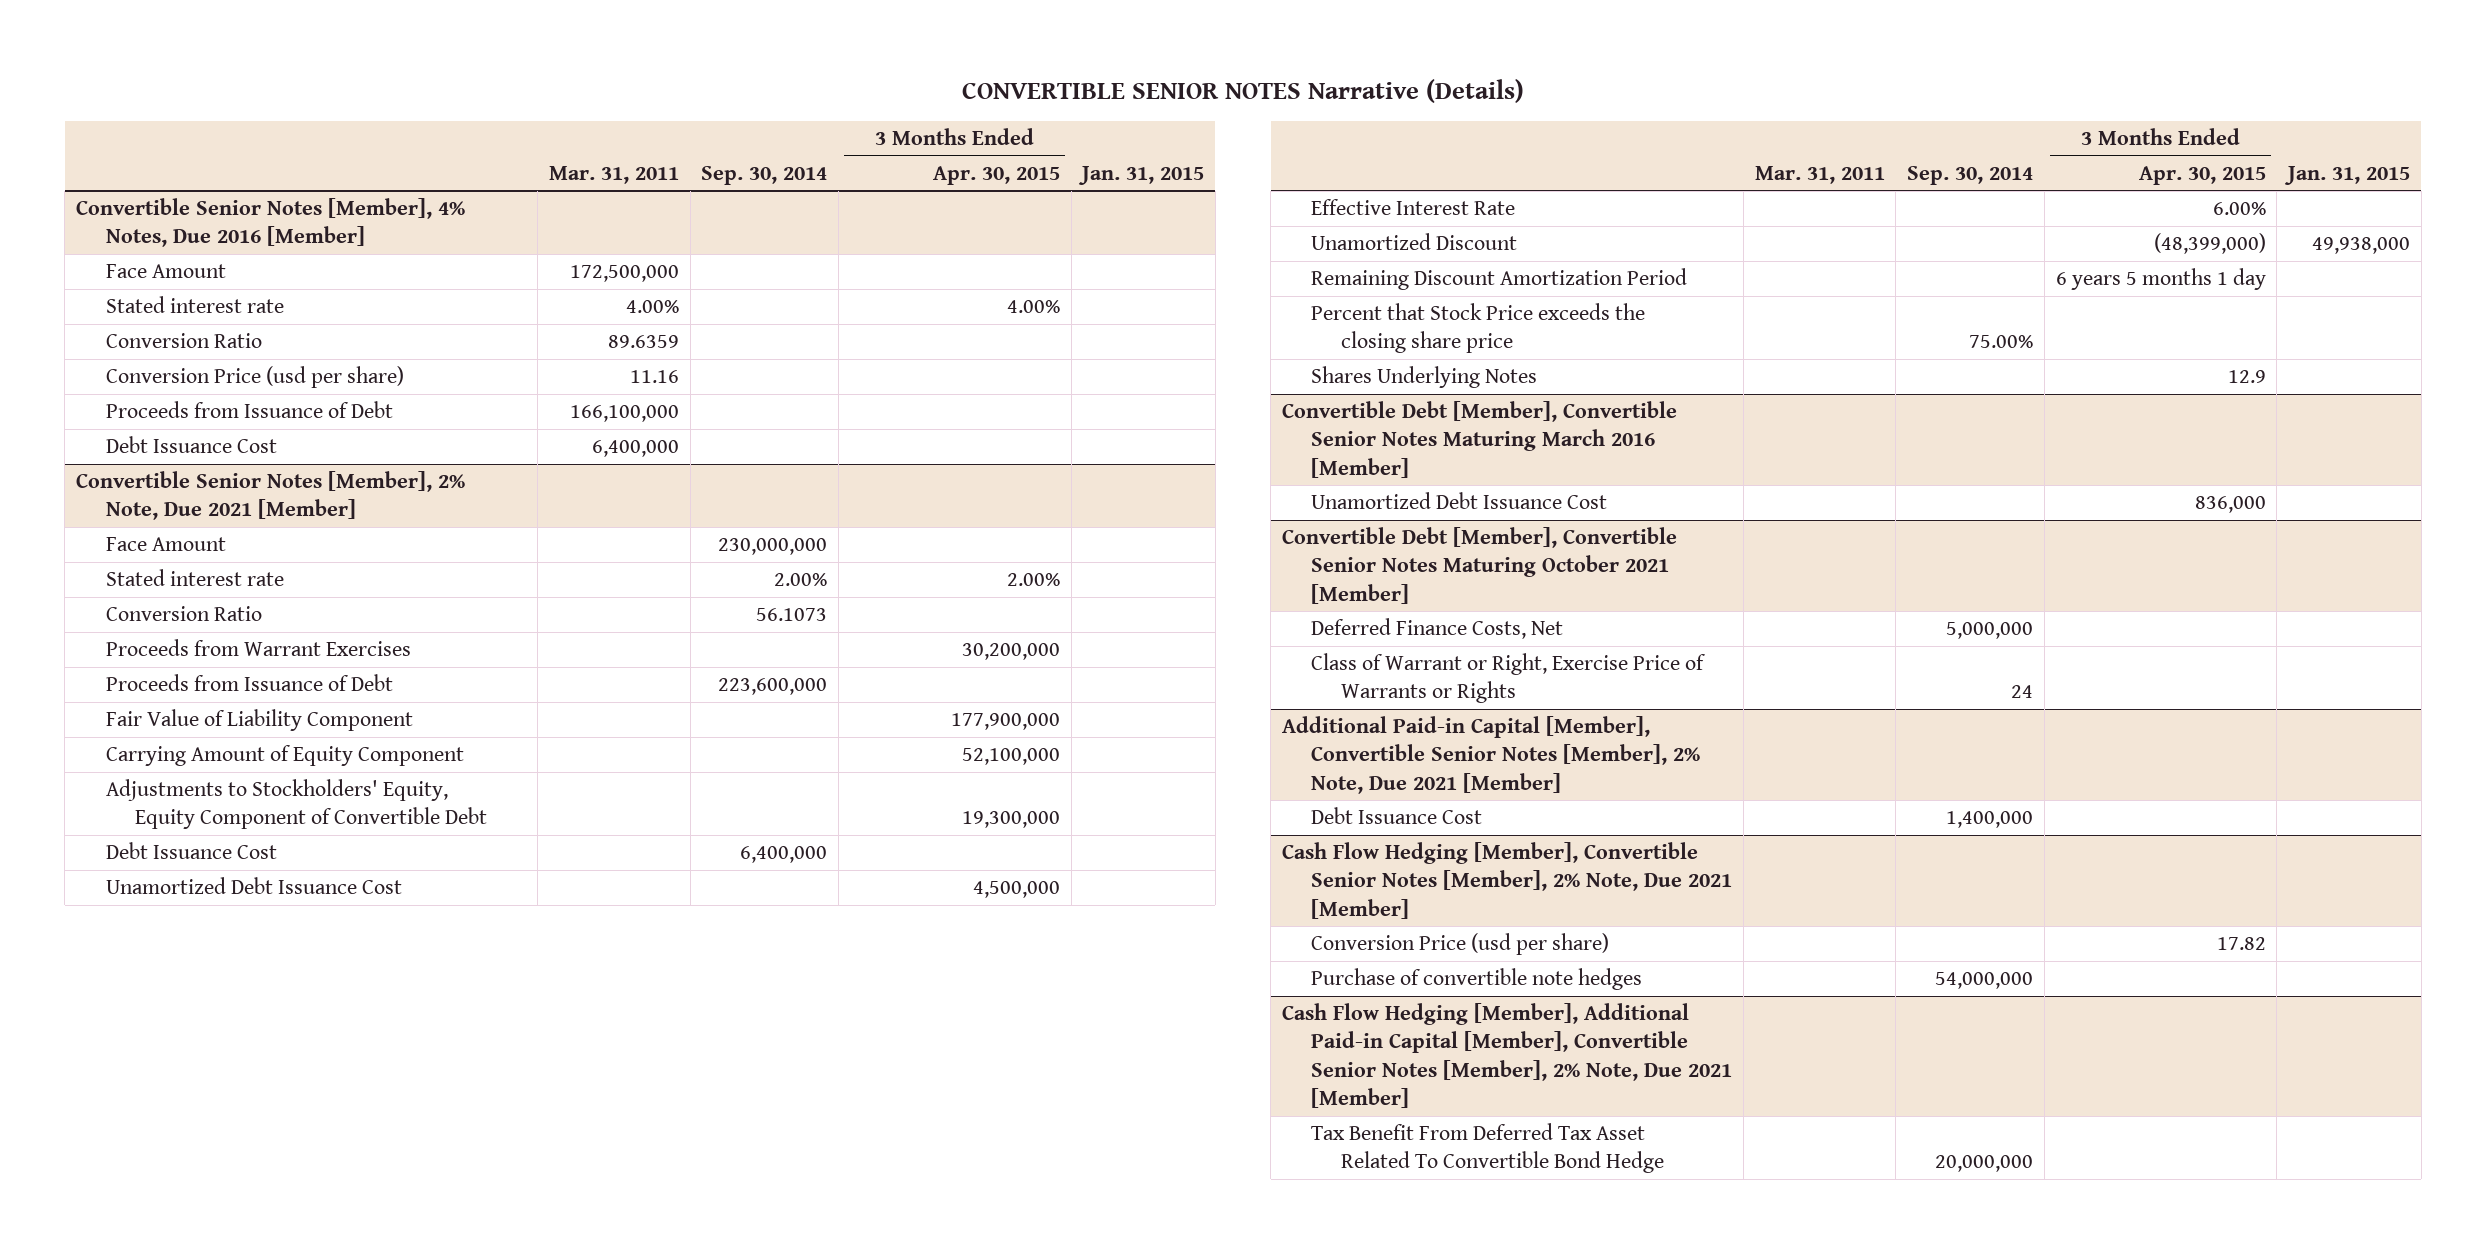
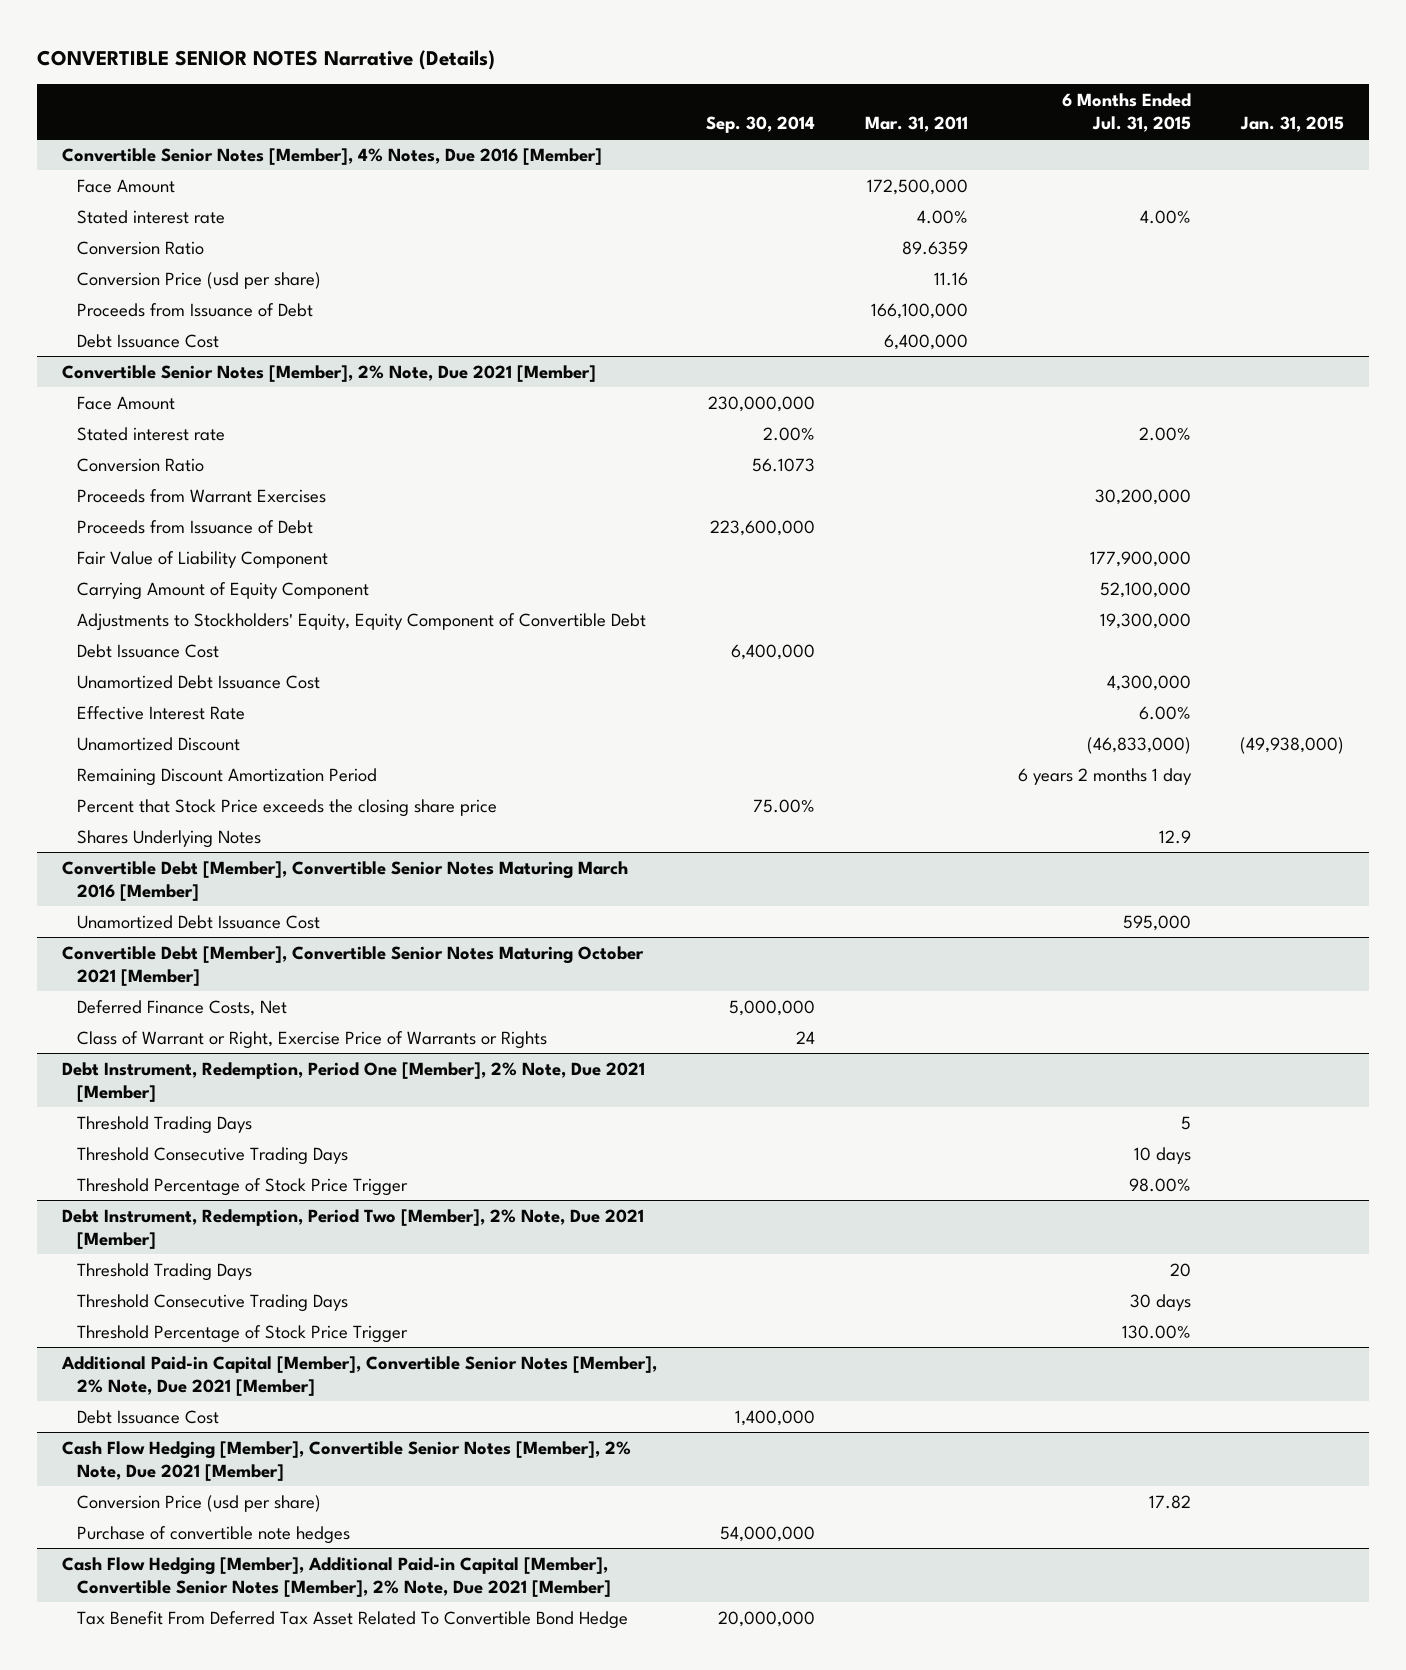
- | Mar. 31, 2011 | Sep. 30, 2014 | 3 Months Ended Apr. 30, 2015 | Jan. 31, 2015
+ | Sep. 30, 2014 | Mar. 31, 2011 | 6 Months Ended Jul. 31, 2015 | Jan. 31, 2015
@ Convertible Senior Notes [Member], 2% Note, Due 2021 [Member]
- Unamortized Discount | | | (48,399,000) | 49,938,000
+ Unamortized Discount | | | (46,833,000) | (49,938,000)
+ Debt Instrument, Redemption, Period One [Member], 2% Note, Due 2021 [Member]
+ Threshold Trading Days | | | 5 |
+ Threshold Consecutive Trading Days | | | 10 days |
+ Threshold Percentage of Stock Price Trigger | | | 98.00% |
+ Debt Instrument, Redemption, Period Two [Member], 2% Note, Due 2021 [Member]
+ Threshold Trading Days | | | 20 |
+ Threshold Consecutive Trading Days | | | 30 days |
+ Threshold Percentage of Stock Price Trigger | | | 130.00% |

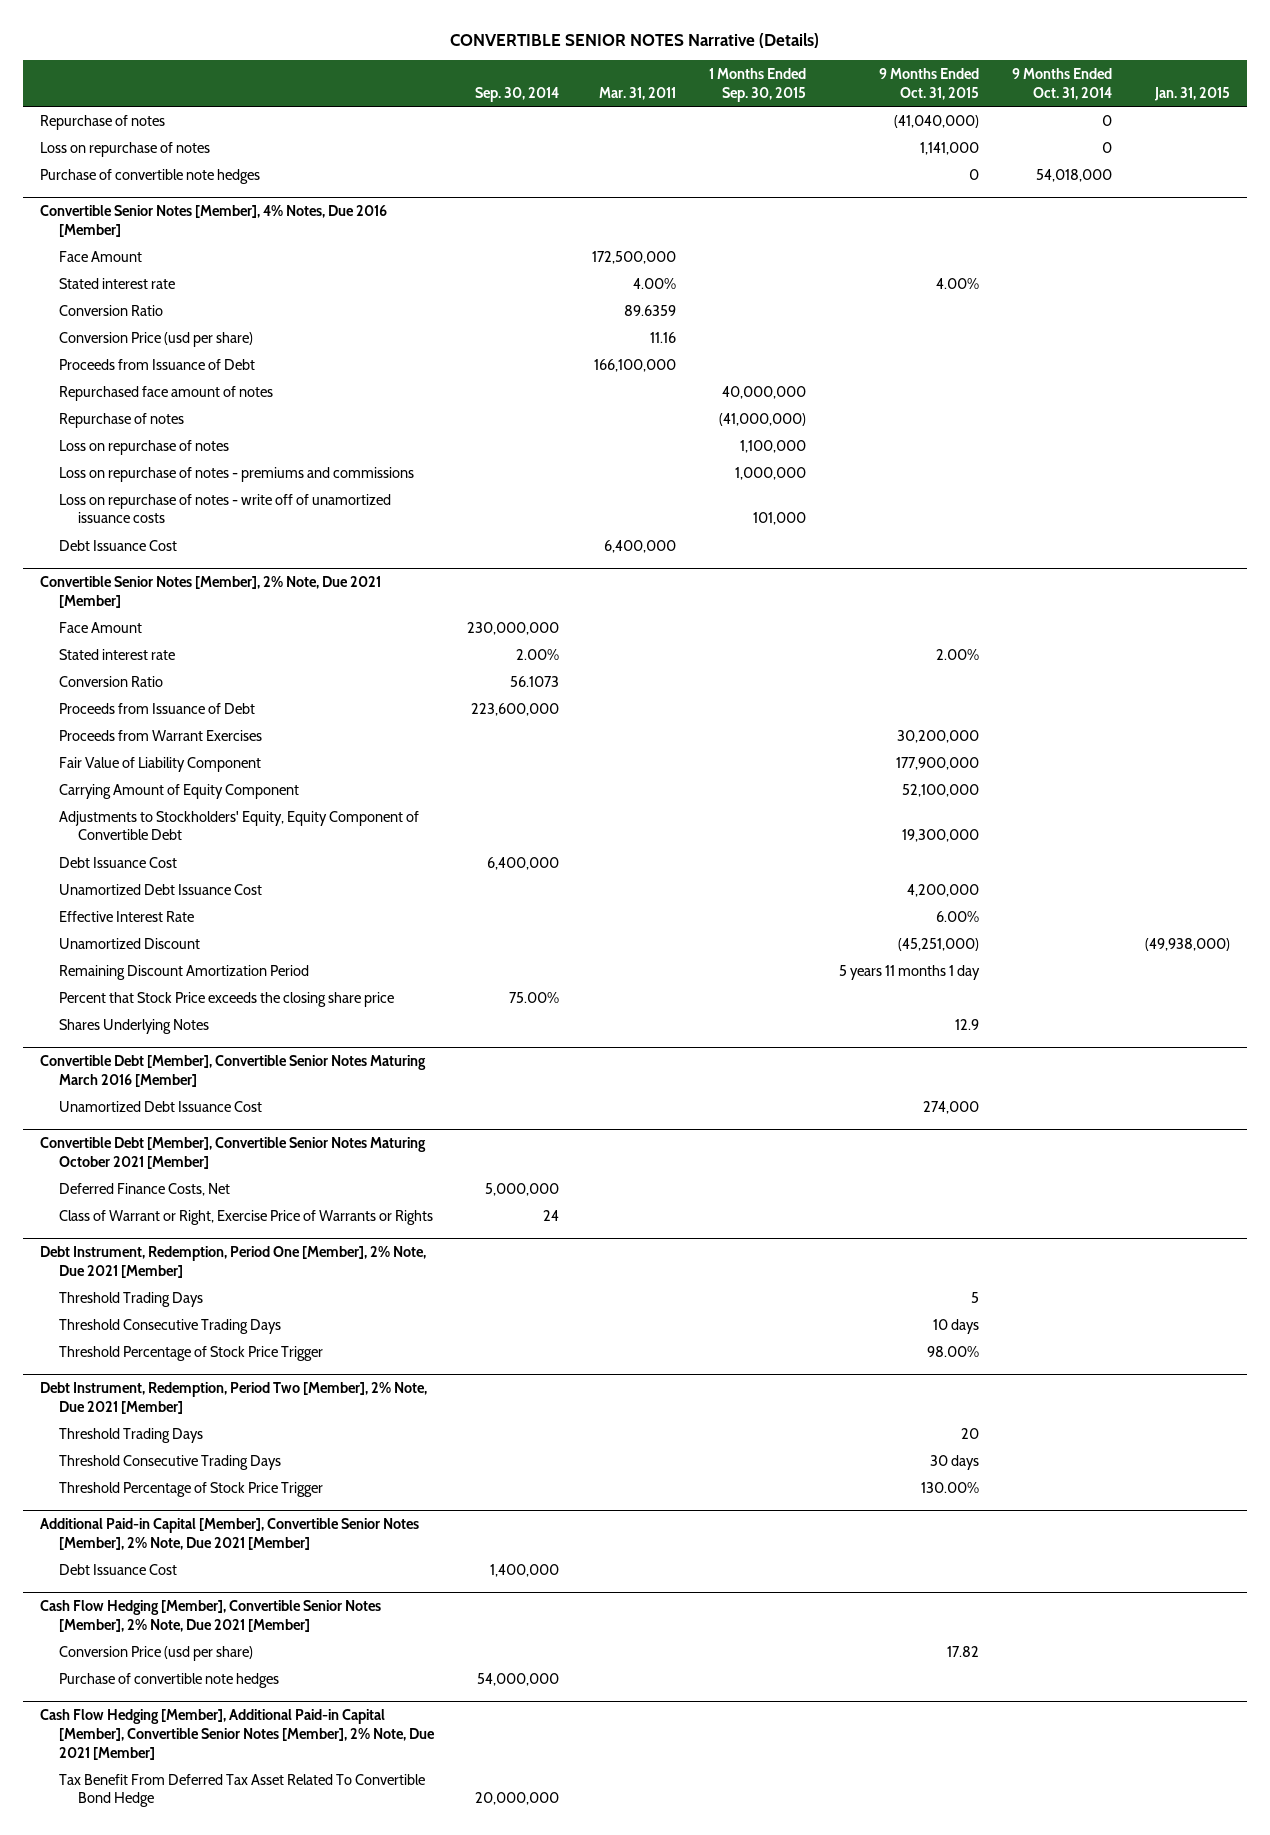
- | Sep. 30, 2014 | Mar. 31, 2011 | 6 Months Ended Jul. 31, 2015 | Jan. 31, 2015
+ | Sep. 30, 2014 | Mar. 31, 2011 | 1 Months Ended Sep. 30, 2015 | 9 Months Ended Oct. 31, 2015 | 9 Months Ended Oct. 31, 2014 | Jan. 31, 2015
+ Repurchase of notes | | | | (41,040,000) | 0 |
+ Loss on repurchase of notes | | | | 1,141,000 | 0 |
+ Purchase of convertible note hedges | | | | 0 | 54,018,000 |
@ Convertible Senior Notes [Member], 4% Notes, Due 2016 [Member]
+ Repurchased face amount of notes | | | 40,000,000 | | |
+ Repurchase of notes | | | (41,000,000) | | |
+ Loss on repurchase of notes | | | 1,100,000 | | |
+ Loss on repurchase of notes - premiums and commissions | | | 1,000,000 | | |
+ Loss on repurchase of notes - write off of unamortized issuance costs | | | 101,000 | | |
@ Convertible Senior Notes [Member], 2% Note, Due 2021 [Member]
moved down: Proceeds from Warrant Exercises | | | | 30,200,000 | |

